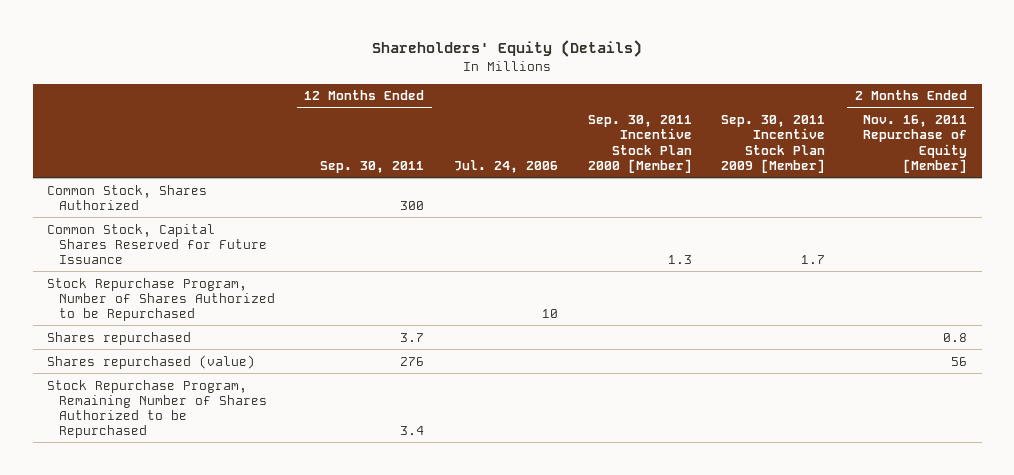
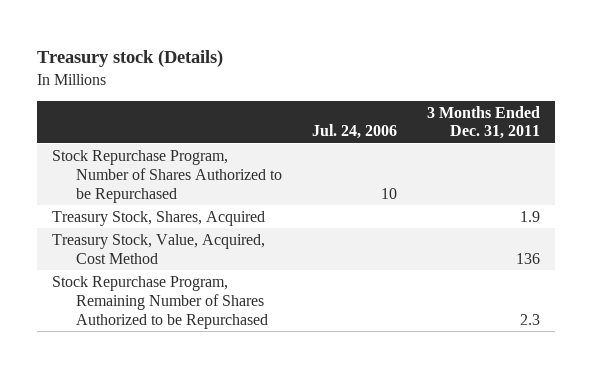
- Shareholders' Equity (Details)
+ Treasury stock (Details)
- | 12 Months Ended Sep. 30, 2011 | Jul. 24, 2006 | Sep. 30, 2011 Incentive Stock Plan 2000 [Member] | Sep. 30, 2011 Incentive Stock Plan 2009 [Member] | 2 Months Ended Nov. 16, 2011 Repurchase of Equity [Member]
+ | Jul. 24, 2006 | 3 Months Ended Dec. 31, 2011
- Common Stock, Shares Authorized | 300 | | | |
- Common Stock, Capital Shares Reserved for Future Issuance | | | 1.3 | 1.7 |
- Shares repurchased | 3.7 | | | | 0.8
- Shares repurchased (value) | 276 | | | | 56
+ Treasury Stock, Shares, Acquired | | 1.9
+ Treasury Stock, Value, Acquired, Cost Method | | 136

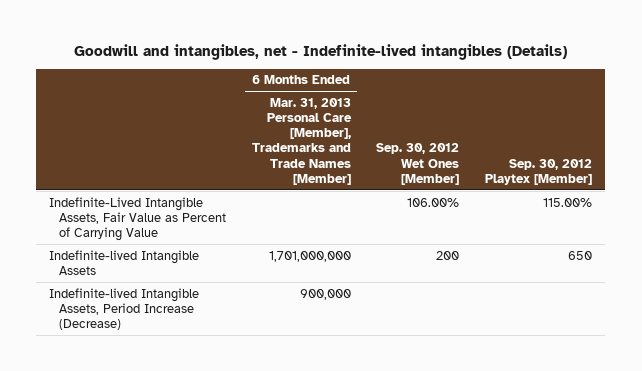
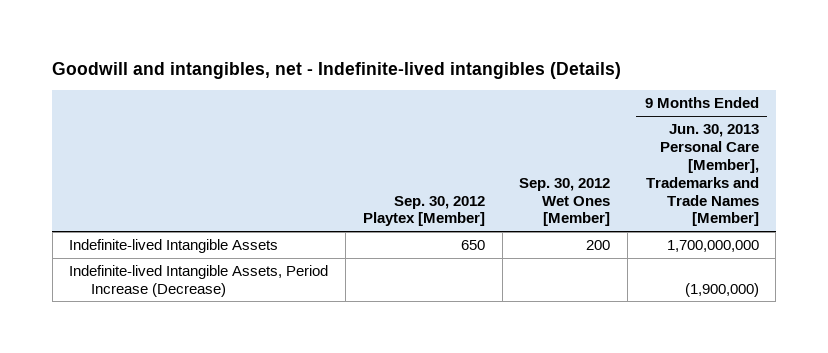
- | 6 Months Ended Mar. 31, 2013 Personal Care [Member], Trademarks and Trade Names [Member] | Sep. 30, 2012 Wet Ones [Member] | Sep. 30, 2012 Playtex [Member]
+ | Sep. 30, 2012 Playtex [Member] | Sep. 30, 2012 Wet Ones [Member] | 9 Months Ended Jun. 30, 2013 Personal Care [Member], Trademarks and Trade Names [Member]
- Indefinite-Lived Intangible Assets, Fair Value as Percent of Carrying Value | | 106.00% | 115.00%

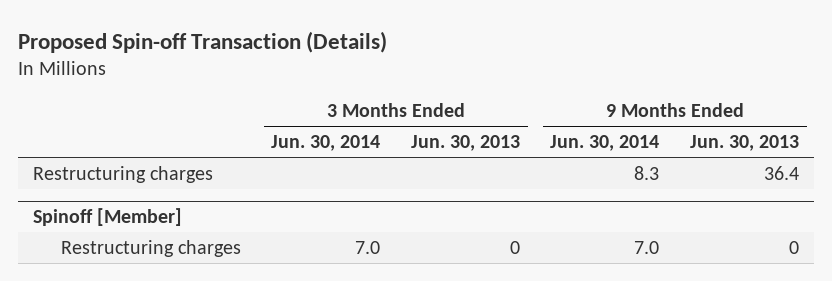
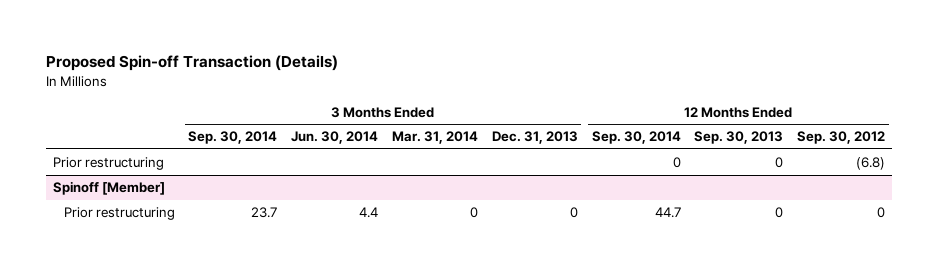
- | 3 Months Ended Jun. 30, 2014 | 3 Months Ended Jun. 30, 2013 | 9 Months Ended Jun. 30, 2014 | 9 Months Ended Jun. 30, 2013
+ | 3 Months Ended Sep. 30, 2014 | 3 Months Ended Jun. 30, 2014 | 3 Months Ended Mar. 31, 2014 | 3 Months Ended Dec. 31, 2013 | 12 Months Ended Sep. 30, 2014 | 12 Months Ended Sep. 30, 2013 | 12 Months Ended Sep. 30, 2012
- Restructuring charges | | | 8.3 | 36.4
+ Prior restructuring | | | | | 0 | 0 | (6.8)
@ Spinoff [Member]
- Restructuring charges | 7.0 | 0 | 7.0 | 0
+ Prior restructuring | 23.7 | 4.4 | 0 | 0 | 44.7 | 0 | 0

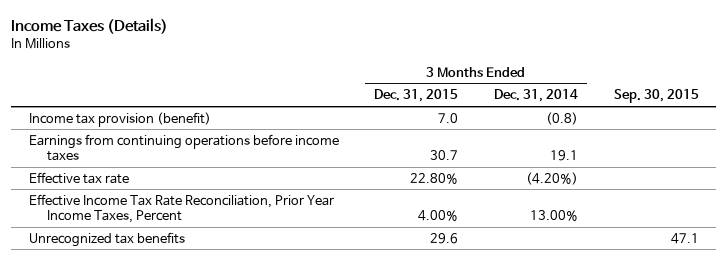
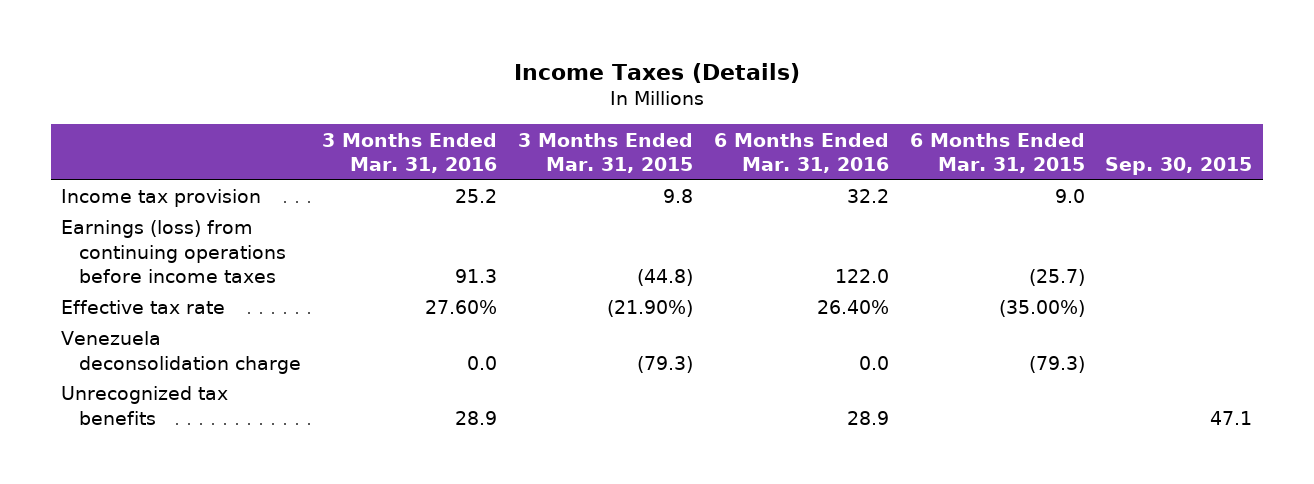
- | 3 Months Ended Dec. 31, 2015 | 3 Months Ended Dec. 31, 2014 | Sep. 30, 2015
+ | 3 Months Ended Mar. 31, 2016 | 3 Months Ended Mar. 31, 2015 | 6 Months Ended Mar. 31, 2016 | 6 Months Ended Mar. 31, 2015 | Sep. 30, 2015
- Income tax provision (benefit) | 7.0 | (0.8) |
- Earnings from continuing operations before income taxes | 30.7 | 19.1 |
+ Income tax provision | 25.2 | 9.8 | 32.2 | 9.0 |
+ Earnings (loss) from continuing operations before income taxes | 91.3 | (44.8) | 122.0 | (25.7) |
- Effective Income Tax Rate Reconciliation, Prior Year Income Taxes, Percent | 4.00% | 13.00% |
+ Venezuela deconsolidation charge | 0.0 | (79.3) | 0.0 | (79.3) |

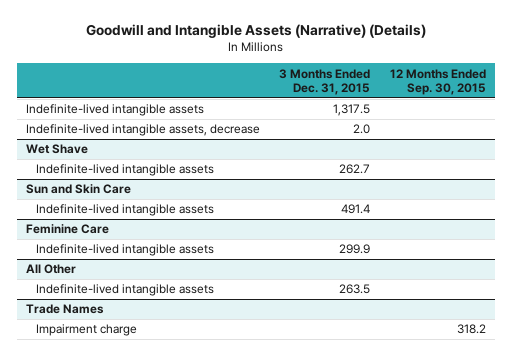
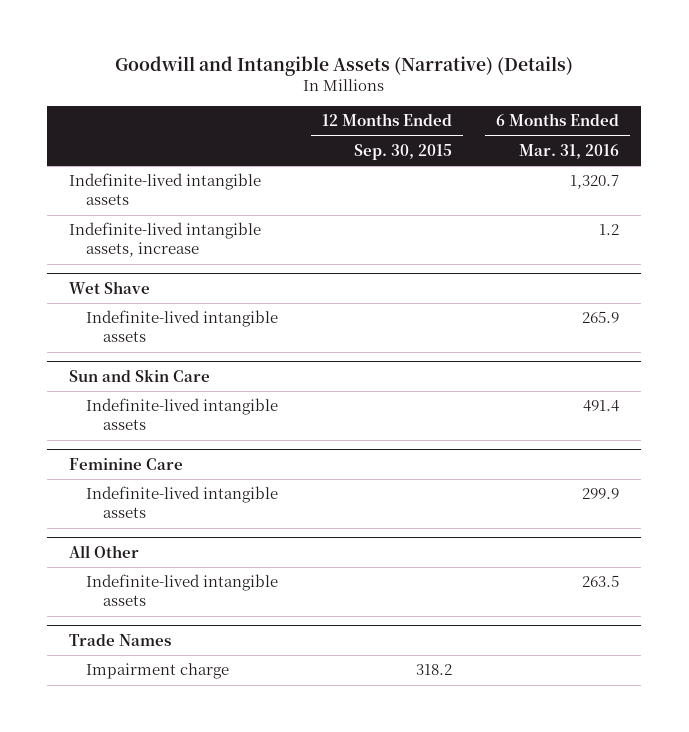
- | 3 Months Ended Dec. 31, 2015 | 12 Months Ended Sep. 30, 2015
+ | 12 Months Ended Sep. 30, 2015 | 6 Months Ended Mar. 31, 2016
- Indefinite-lived intangible assets, decrease | 2.0 |
+ Indefinite-lived intangible assets, increase | | 1.2

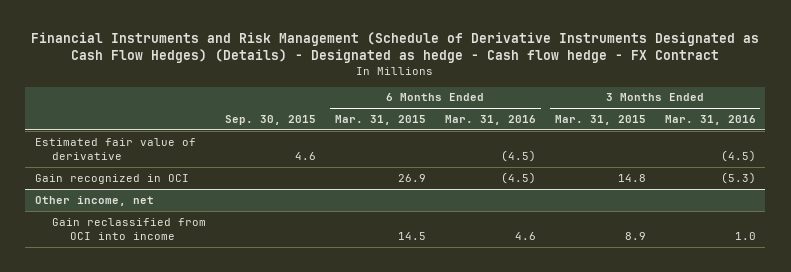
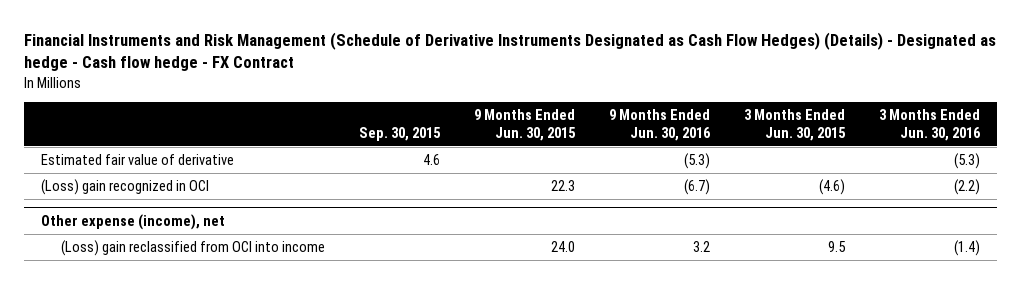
- | Sep. 30, 2015 | 6 Months Ended Mar. 31, 2015 | 6 Months Ended Mar. 31, 2016 | 3 Months Ended Mar. 31, 2015 | 3 Months Ended Mar. 31, 2016
+ | Sep. 30, 2015 | 9 Months Ended Jun. 30, 2015 | 9 Months Ended Jun. 30, 2016 | 3 Months Ended Jun. 30, 2015 | 3 Months Ended Jun. 30, 2016
- Gain recognized in OCI | | 26.9 | (4.5) | 14.8 | (5.3)
- Other income, net
- Gain reclassified from OCI into income | | 14.5 | 4.6 | 8.9 | 1.0
+ (Loss) gain recognized in OCI | | 22.3 | (6.7) | (4.6) | (2.2)
+ Other expense (income), net
+ (Loss) gain reclassified from OCI into income | | 24.0 | 3.2 | 9.5 | (1.4)

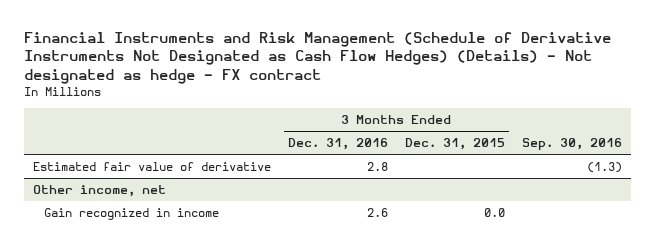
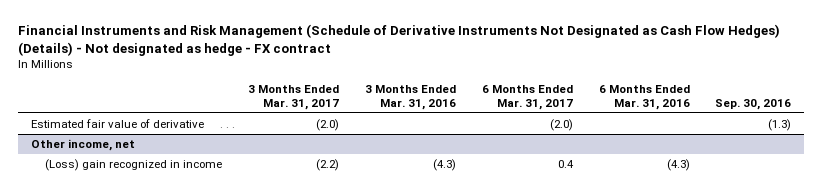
- | 3 Months Ended Dec. 31, 2016 | 3 Months Ended Dec. 31, 2015 | Sep. 30, 2016
+ | 3 Months Ended Mar. 31, 2017 | 3 Months Ended Mar. 31, 2016 | 6 Months Ended Mar. 31, 2017 | 6 Months Ended Mar. 31, 2016 | Sep. 30, 2016
@ Other income, net
- Gain recognized in income | 2.6 | 0.0 |
+ (Loss) gain recognized in income | (2.2) | (4.3) | 0.4 | (4.3) |

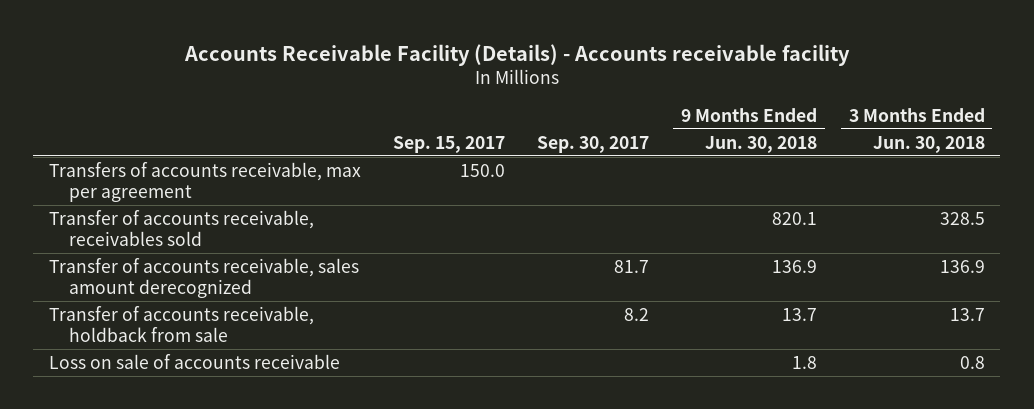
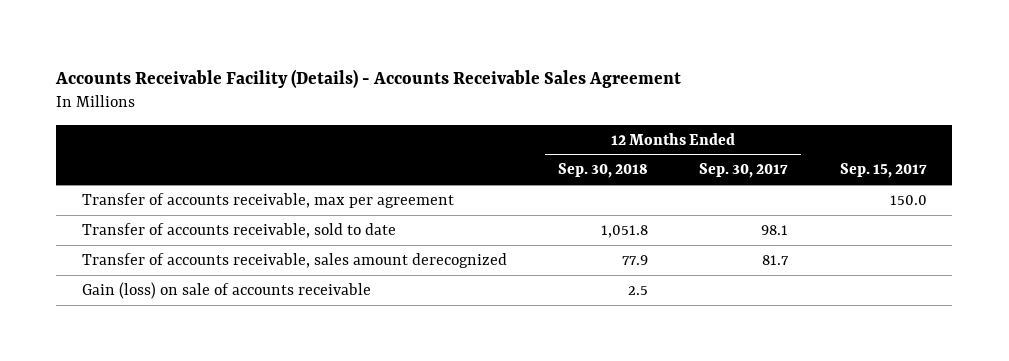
- Accounts Receivable Facility (Details) - Accounts receivable facility
+ Accounts Receivable Facility (Details) - Accounts Receivable Sales Agreement
- | Sep. 15, 2017 | Sep. 30, 2017 | 9 Months Ended Jun. 30, 2018 | 3 Months Ended Jun. 30, 2018
+ | 12 Months Ended Sep. 30, 2018 | 12 Months Ended Sep. 30, 2017 | Sep. 15, 2017
- Transfers of accounts receivable, max per agreement | 150.0 | | |
- Transfer of accounts receivable, receivables sold | | | 820.1 | 328.5
+ Transfer of accounts receivable, max per agreement | | | 150.0
+ Transfer of accounts receivable, sold to date | 1,051.8 | 98.1 |
- Transfer of accounts receivable, holdback from sale | | 8.2 | 13.7 | 13.7
- Loss on sale of accounts receivable | | | 1.8 | 0.8
+ Gain (loss) on sale of accounts receivable | 2.5 | |

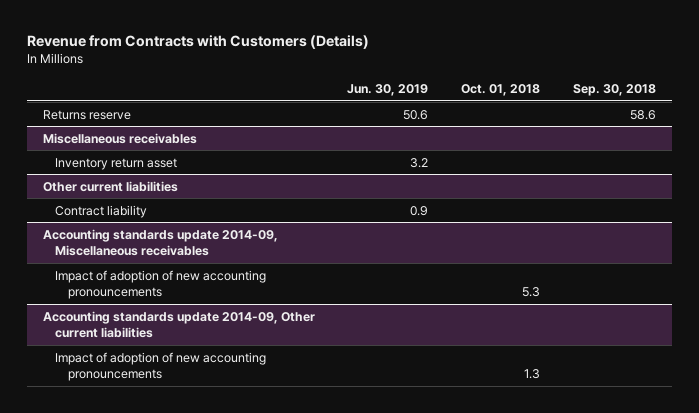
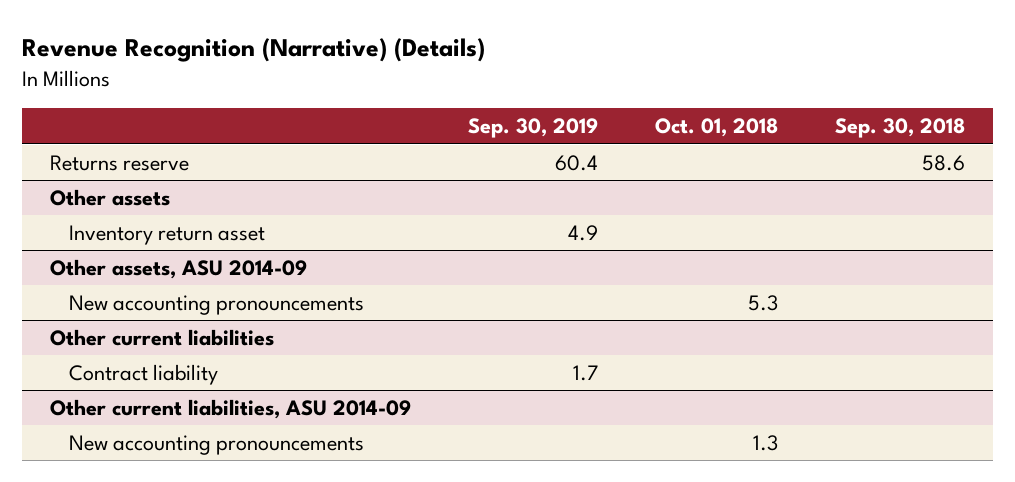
- Revenue from Contracts with Customers (Details)
+ Revenue Recognition (Narrative) (Details)
- | Jun. 30, 2019 | Oct. 01, 2018 | Sep. 30, 2018
+ | Sep. 30, 2019 | Oct. 01, 2018 | Sep. 30, 2018
- Miscellaneous receivables
+ Other assets
+ Other assets, ASU 2014-09
+ New accounting pronouncements | | 5.3 |
- Accounting standards update 2014-09, Miscellaneous receivables
- Impact of adoption of new accounting pronouncements | | 5.3 |
- Accounting standards update 2014-09, Other current liabilities
- Impact of adoption of new accounting pronouncements | | 1.3 |
+ Other current liabilities, ASU 2014-09
+ New accounting pronouncements | | 1.3 |

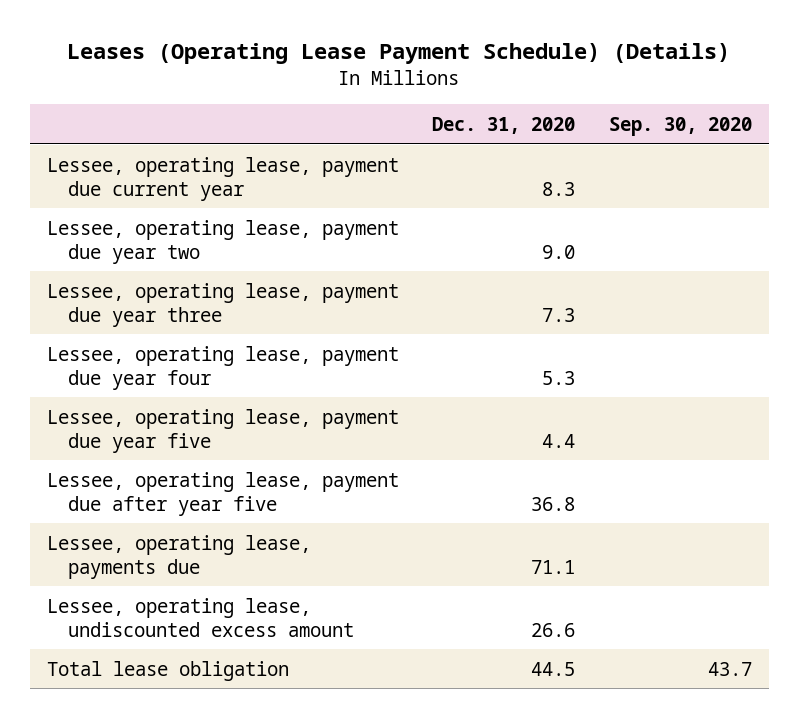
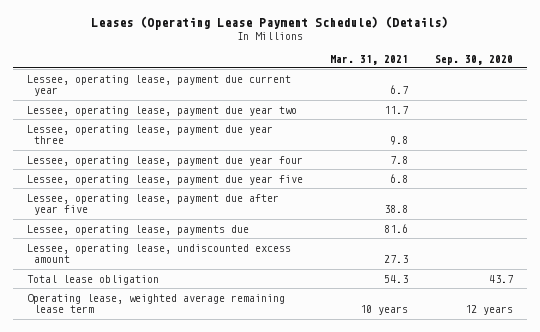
- | Dec. 31, 2020 | Sep. 30, 2020
+ | Mar. 31, 2021 | Sep. 30, 2020
+ Operating lease, weighted average remaining lease term | 10 years | 12 years

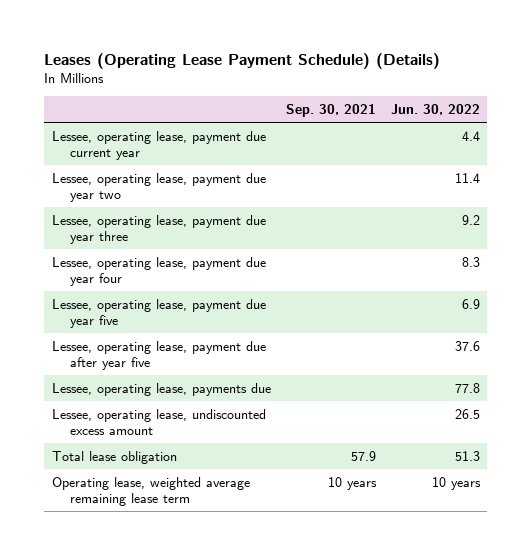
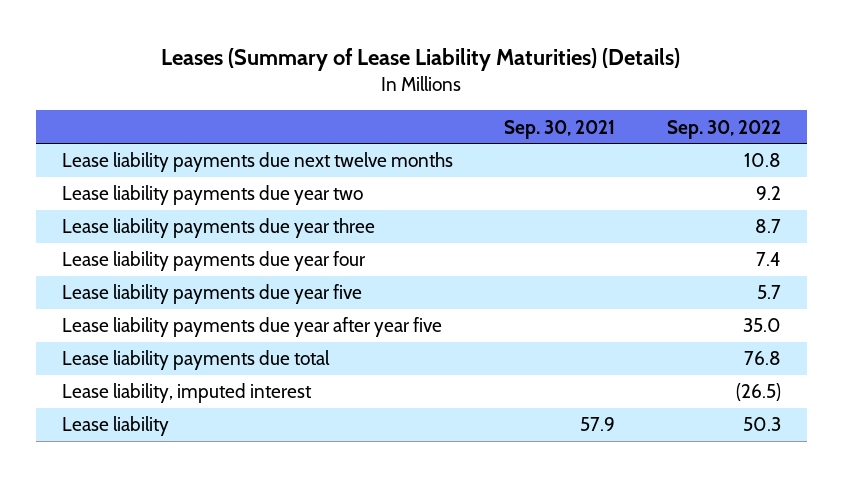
- Leases (Operating Lease Payment Schedule) (Details)
+ Leases (Summary of Lease Liability Maturities) (Details)
- | Sep. 30, 2021 | Jun. 30, 2022
+ | Sep. 30, 2021 | Sep. 30, 2022
- Lessee, operating lease, payment due current year | | 4.4
- Lessee, operating lease, payment due year two | | 11.4
- Lessee, operating lease, payment due year three | | 9.2
- Lessee, operating lease, payment due year four | | 8.3
- Lessee, operating lease, payment due year five | | 6.9
- Lessee, operating lease, payment due after year five | | 37.6
- Lessee, operating lease, payments due | | 77.8
- Lessee, operating lease, undiscounted excess amount | | 26.5
- Total lease obligation | 57.9 | 51.3
- Operating lease, weighted average remaining lease term | 10 years | 10 years
+ Lease liability payments due next twelve months | | 10.8
+ Lease liability payments due year two | | 9.2
+ Lease liability payments due year three | | 8.7
+ Lease liability payments due year four | | 7.4
+ Lease liability payments due year five | | 5.7
+ Lease liability payments due year after year five | | 35.0
+ Lease liability payments due total | | 76.8
+ Lease liability, imputed interest | | (26.5)
+ Lease liability | 57.9 | 50.3

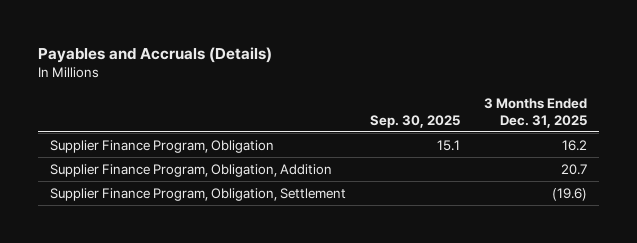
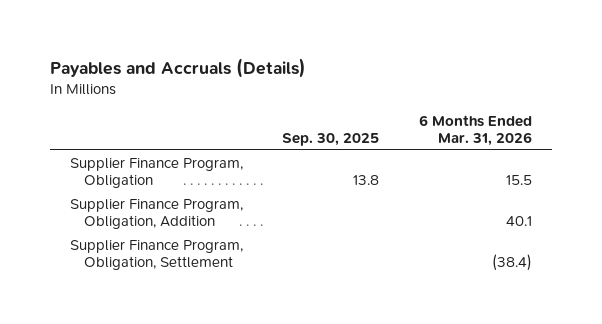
- | Sep. 30, 2025 | 3 Months Ended Dec. 31, 2025
+ | Sep. 30, 2025 | 6 Months Ended Mar. 31, 2026
- Supplier Finance Program, Obligation | 15.1 | 16.2
+ Supplier Finance Program, Obligation | 13.8 | 15.5

